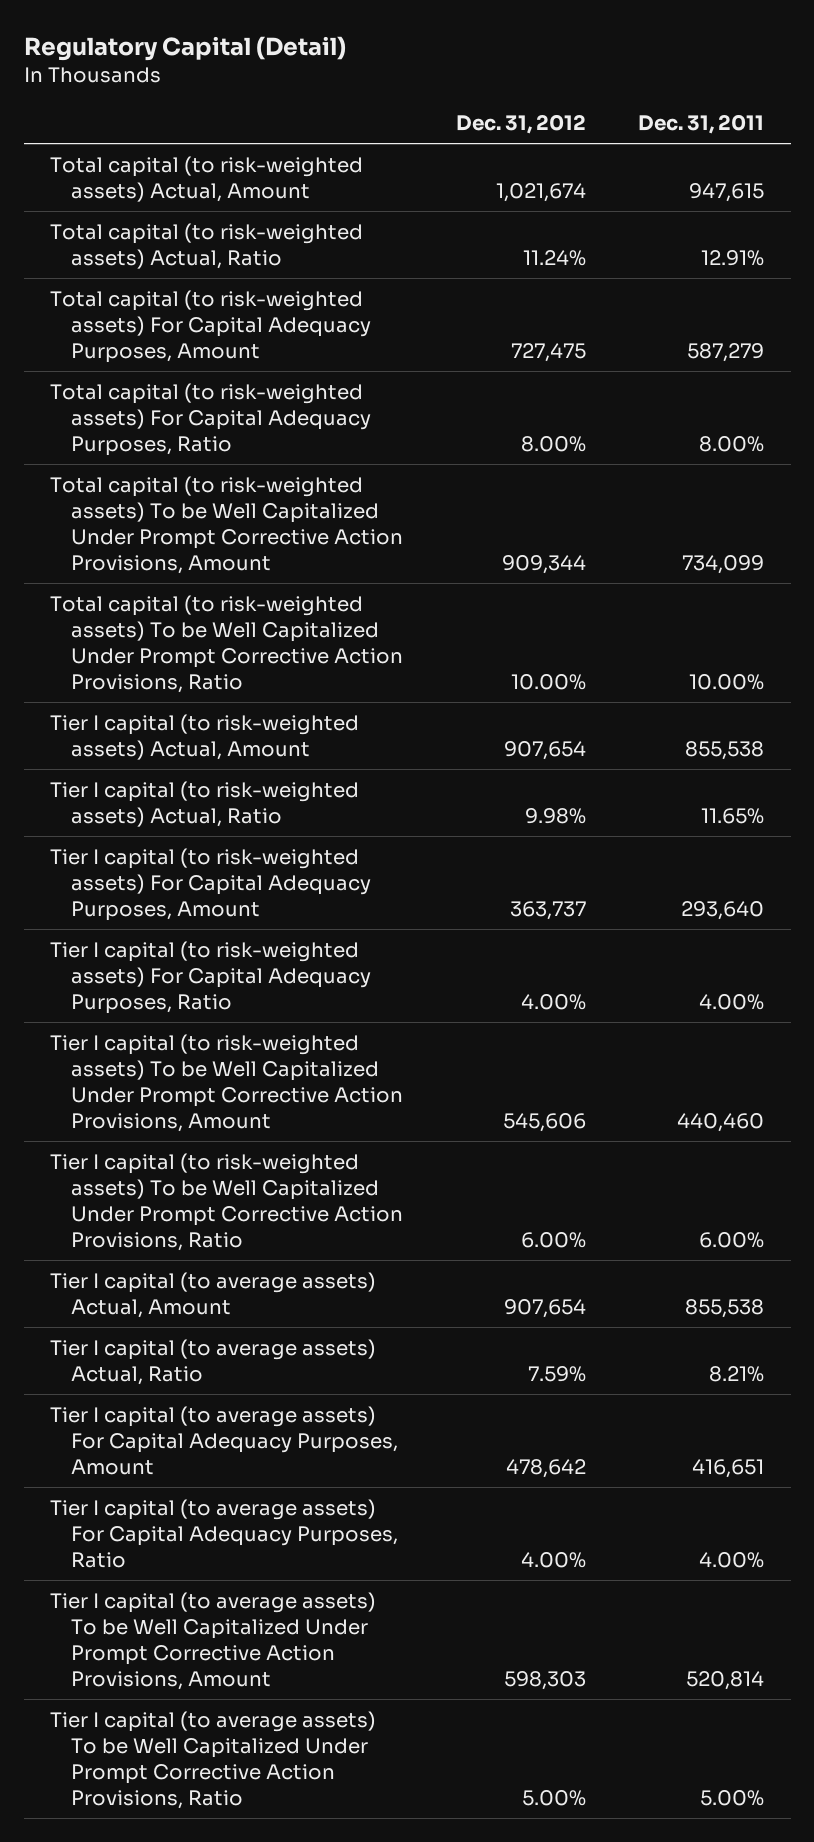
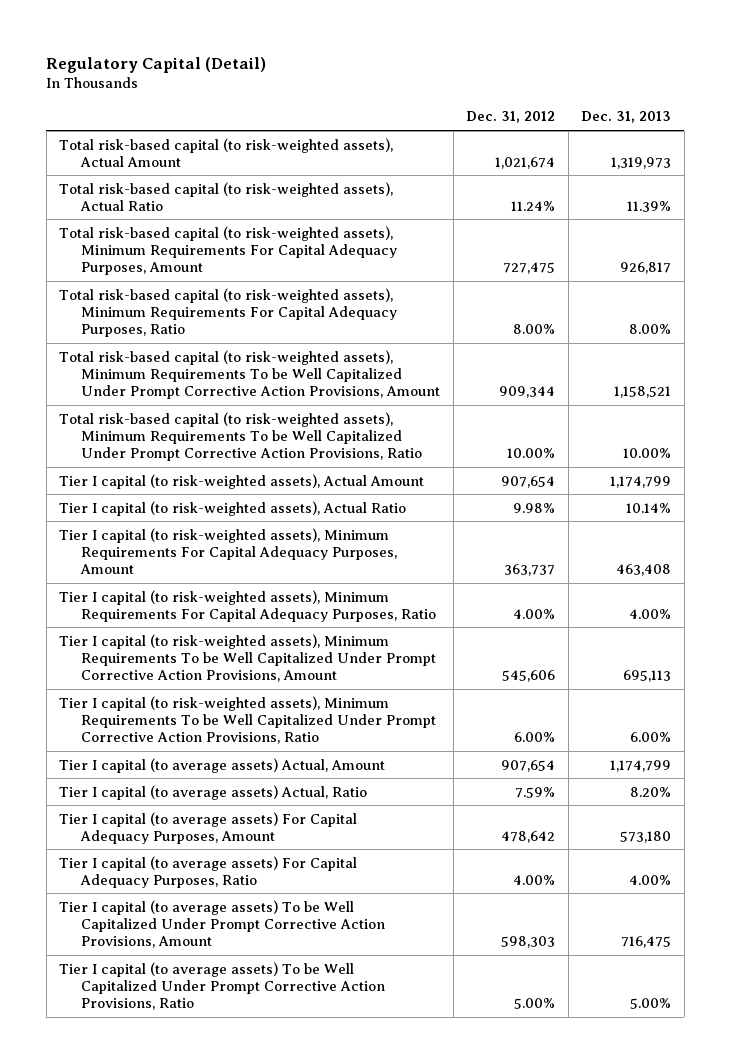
- | Dec. 31, 2012 | Dec. 31, 2011
+ | Dec. 31, 2012 | Dec. 31, 2013
- Total capital (to risk-weighted assets) Actual, Amount | 1,021,674 | 947,615
- Total capital (to risk-weighted assets) Actual, Ratio | 11.24% | 12.91%
- Total capital (to risk-weighted assets) For Capital Adequacy Purposes, Amount | 727,475 | 587,279
- Total capital (to risk-weighted assets) For Capital Adequacy Purposes, Ratio | 8.00% | 8.00%
- Total capital (to risk-weighted assets) To be Well Capitalized Under Prompt Corrective Action Provisions, Amount | 909,344 | 734,099
- Total capital (to risk-weighted assets) To be Well Capitalized Under Prompt Corrective Action Provisions, Ratio | 10.00% | 10.00%
- Tier I capital (to risk-weighted assets) Actual, Amount | 907,654 | 855,538
- Tier I capital (to risk-weighted assets) Actual, Ratio | 9.98% | 11.65%
- Tier I capital (to risk-weighted assets) For Capital Adequacy Purposes, Amount | 363,737 | 293,640
- Tier I capital (to risk-weighted assets) For Capital Adequacy Purposes, Ratio | 4.00% | 4.00%
- Tier I capital (to risk-weighted assets) To be Well Capitalized Under Prompt Corrective Action Provisions, Amount | 545,606 | 440,460
- Tier I capital (to risk-weighted assets) To be Well Capitalized Under Prompt Corrective Action Provisions, Ratio | 6.00% | 6.00%
+ Total risk-based capital (to risk-weighted assets), Actual Amount | 1,021,674 | 1,319,973
+ Total risk-based capital (to risk-weighted assets), Actual Ratio | 11.24% | 11.39%
+ Total risk-based capital (to risk-weighted assets), Minimum Requirements For Capital Adequacy Purposes, Amount | 727,475 | 926,817
+ Total risk-based capital (to risk-weighted assets), Minimum Requirements For Capital Adequacy Purposes, Ratio | 8.00% | 8.00%
+ Total risk-based capital (to risk-weighted assets), Minimum Requirements To be Well Capitalized Under Prompt Corrective Action Provisions, Amount | 909,344 | 1,158,521
+ Total risk-based capital (to risk-weighted assets), Minimum Requirements To be Well Capitalized Under Prompt Corrective Action Provisions, Ratio | 10.00% | 10.00%
+ Tier I capital (to risk-weighted assets), Actual Amount | 907,654 | 1,174,799
+ Tier I capital (to risk-weighted assets), Actual Ratio | 9.98% | 10.14%
+ Tier I capital (to risk-weighted assets), Minimum Requirements For Capital Adequacy Purposes, Amount | 363,737 | 463,408
+ Tier I capital (to risk-weighted assets), Minimum Requirements For Capital Adequacy Purposes, Ratio | 4.00% | 4.00%
+ Tier I capital (to risk-weighted assets), Minimum Requirements To be Well Capitalized Under Prompt Corrective Action Provisions, Amount | 545,606 | 695,113
+ Tier I capital (to risk-weighted assets), Minimum Requirements To be Well Capitalized Under Prompt Corrective Action Provisions, Ratio | 6.00% | 6.00%

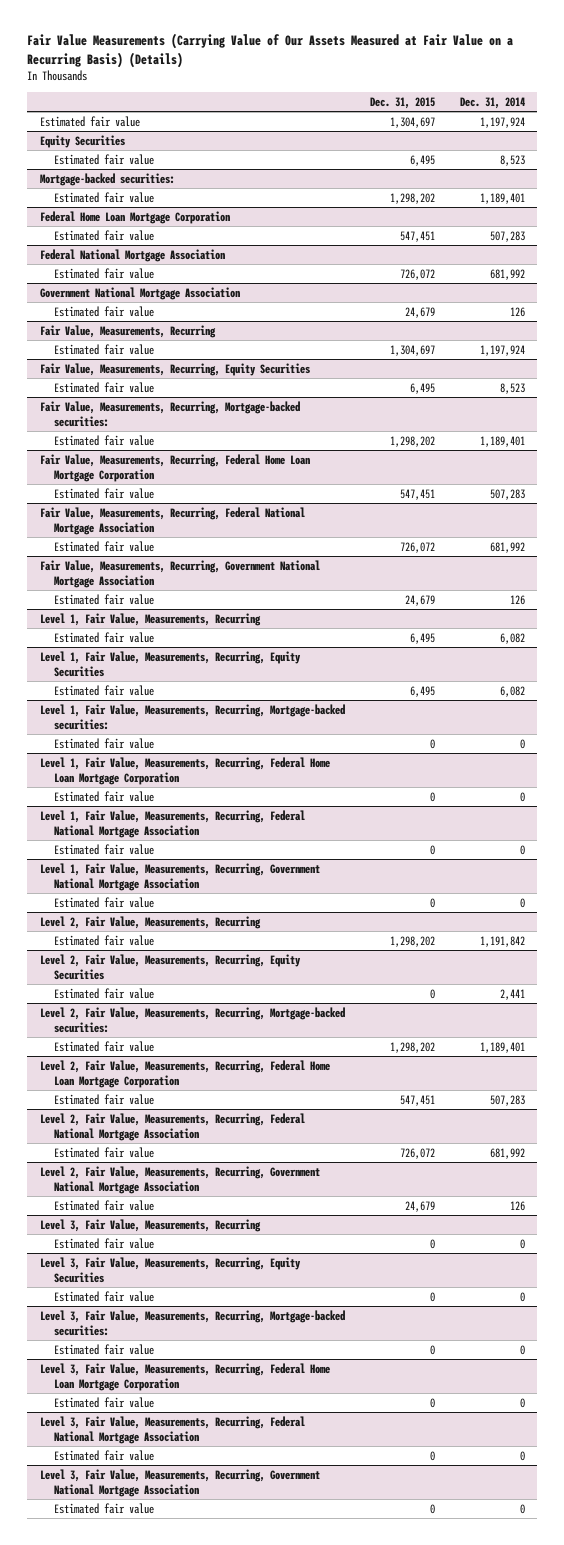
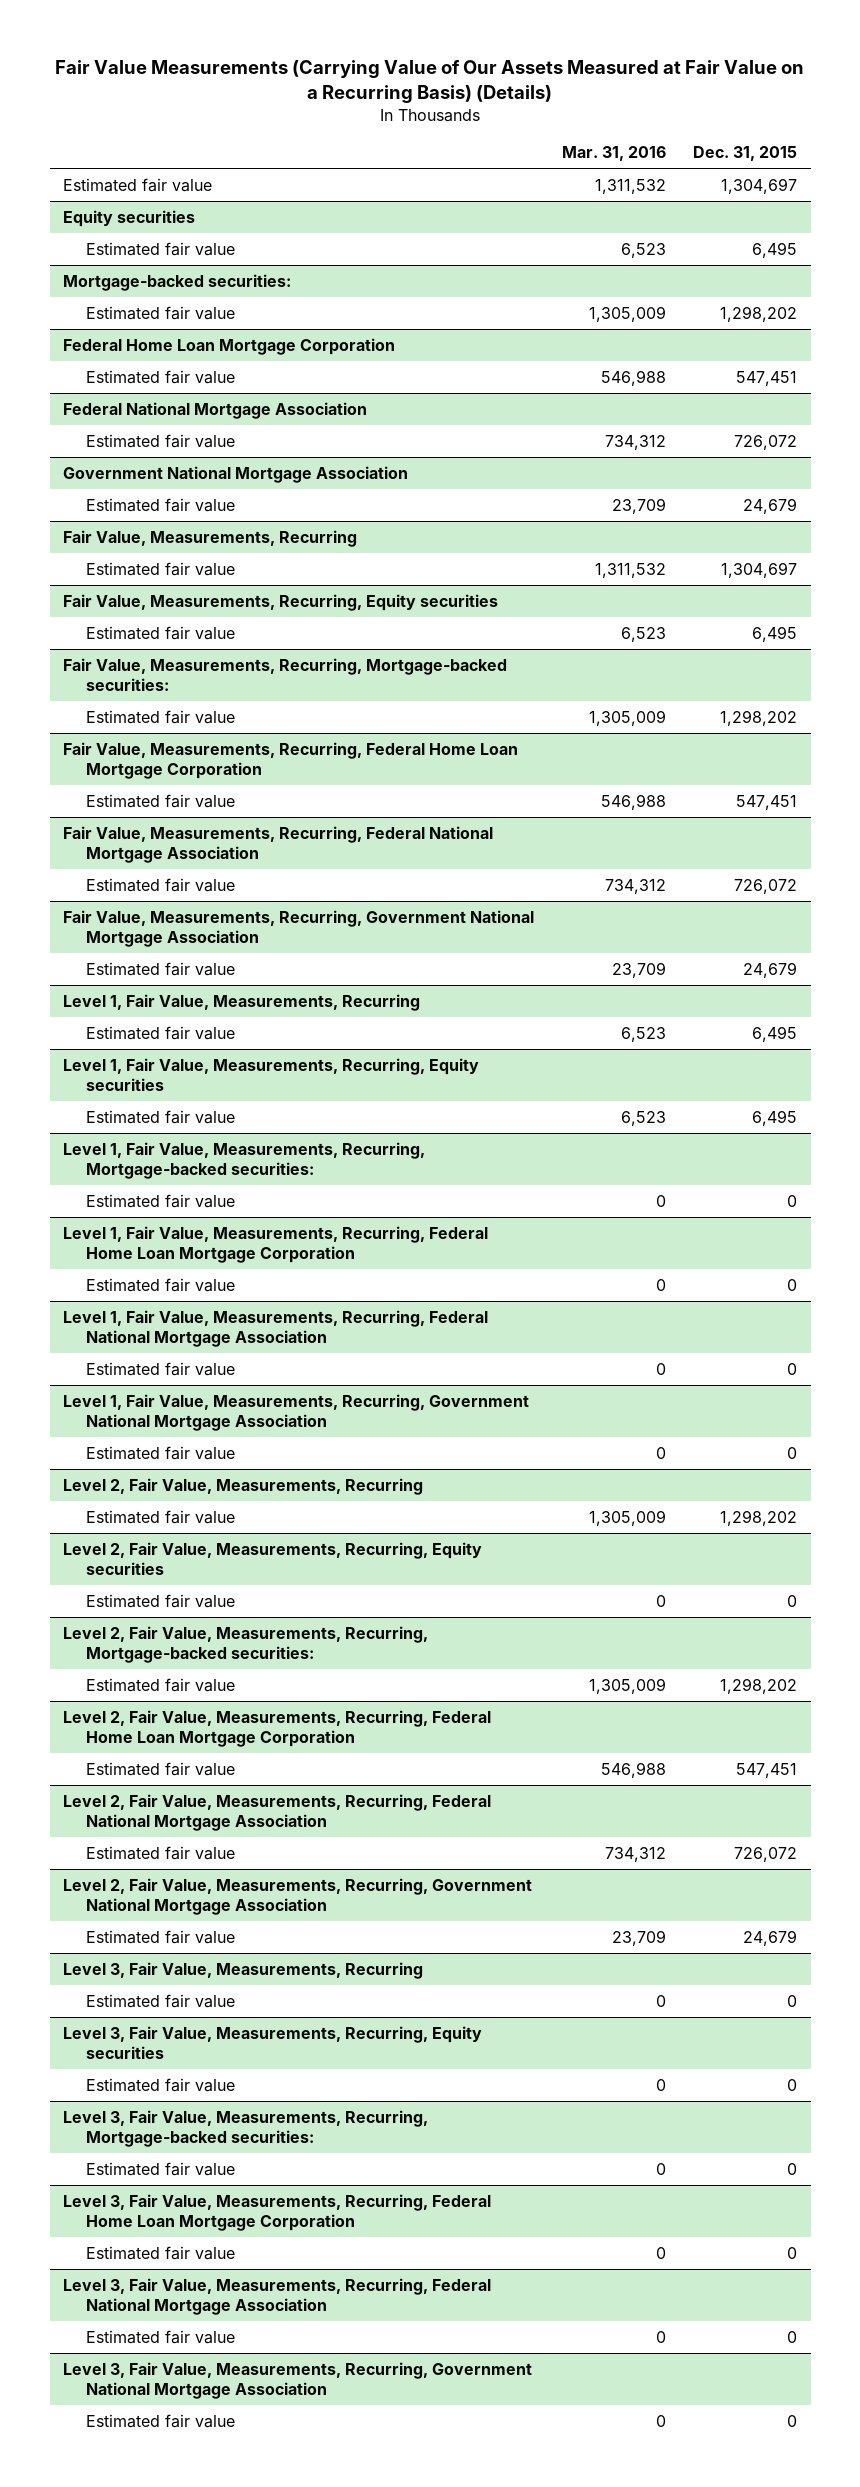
- | Dec. 31, 2015 | Dec. 31, 2014
+ | Mar. 31, 2016 | Dec. 31, 2015
- Equity Securities
+ Equity securities
- Fair Value, Measurements, Recurring, Equity Securities
+ Fair Value, Measurements, Recurring, Equity securities
- Level 1, Fair Value, Measurements, Recurring, Equity Securities
+ Level 1, Fair Value, Measurements, Recurring, Equity securities
- Level 2, Fair Value, Measurements, Recurring, Equity Securities
+ Level 2, Fair Value, Measurements, Recurring, Equity securities
- Level 3, Fair Value, Measurements, Recurring, Equity Securities
+ Level 3, Fair Value, Measurements, Recurring, Equity securities

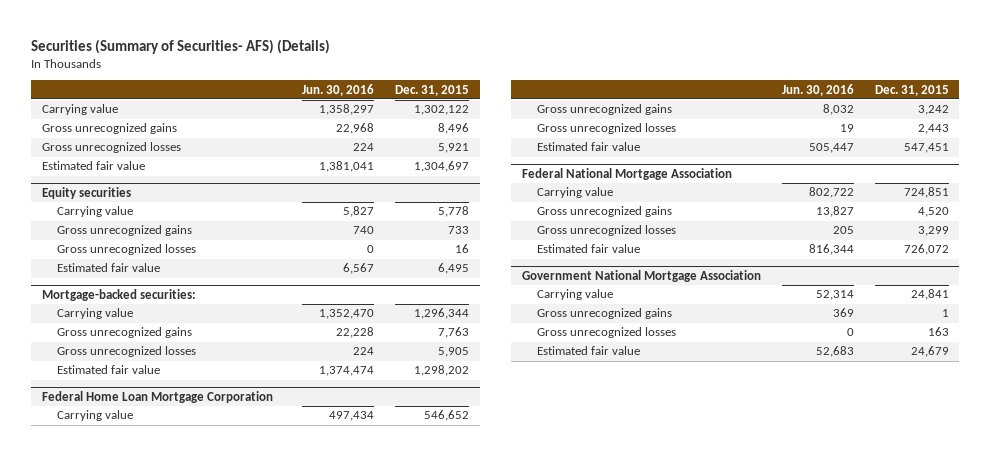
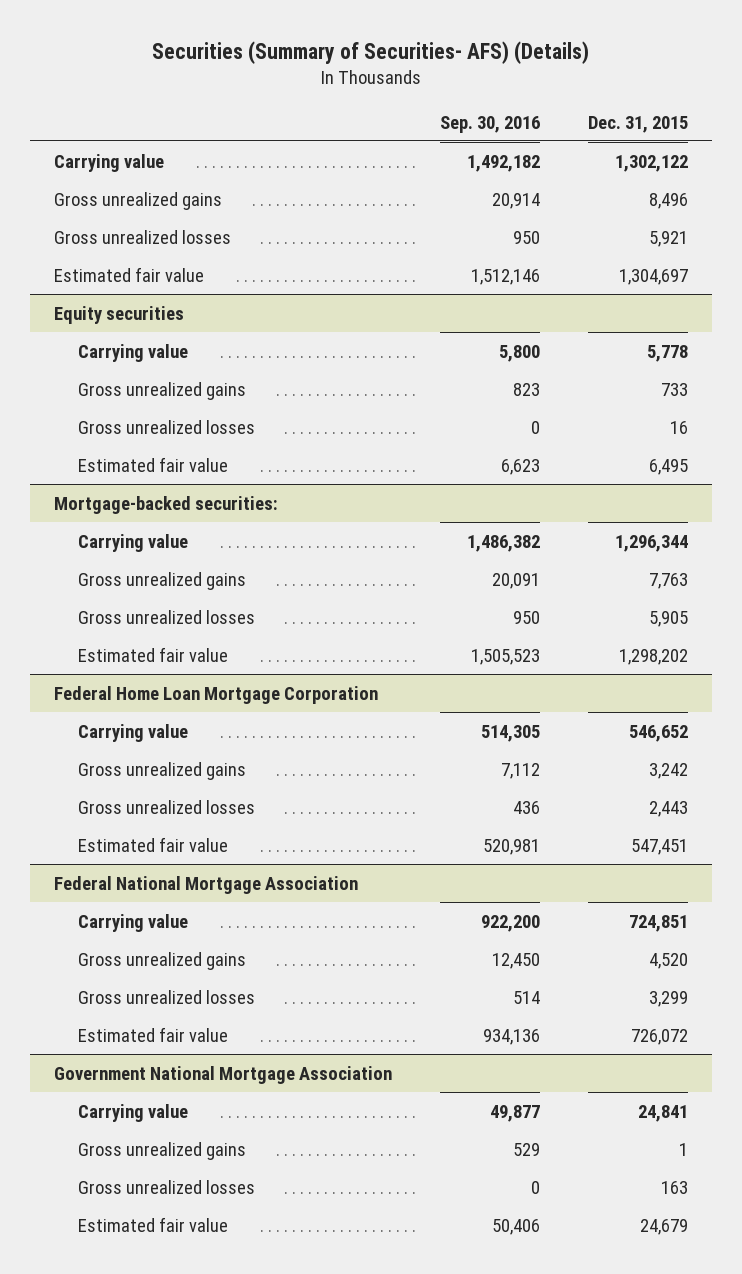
- | Jun. 30, 2016 | Dec. 31, 2015
+ | Sep. 30, 2016 | Dec. 31, 2015
- Gross unrecognized gains | 22,968 | 8,496
- Gross unrecognized losses | 224 | 5,921
+ Gross unrealized gains | 20,914 | 8,496
+ Gross unrealized losses | 950 | 5,921
@ Equity securities
- Gross unrecognized gains | 740 | 733
- Gross unrecognized losses | 0 | 16
+ Gross unrealized gains | 823 | 733
+ Gross unrealized losses | 0 | 16
@ Mortgage-backed securities:
- Gross unrecognized gains | 22,228 | 7,763
- Gross unrecognized losses | 224 | 5,905
+ Gross unrealized gains | 20,091 | 7,763
+ Gross unrealized losses | 950 | 5,905
@ Federal Home Loan Mortgage Corporation
- Gross unrecognized gains | 8,032 | 3,242
- Gross unrecognized losses | 19 | 2,443
+ Gross unrealized gains | 7,112 | 3,242
+ Gross unrealized losses | 436 | 2,443
@ Federal National Mortgage Association
- Gross unrecognized gains | 13,827 | 4,520
- Gross unrecognized losses | 205 | 3,299
+ Gross unrealized gains | 12,450 | 4,520
+ Gross unrealized losses | 514 | 3,299
@ Government National Mortgage Association
- Gross unrecognized gains | 369 | 1
- Gross unrecognized losses | 0 | 163
+ Gross unrealized gains | 529 | 1
+ Gross unrealized losses | 0 | 163

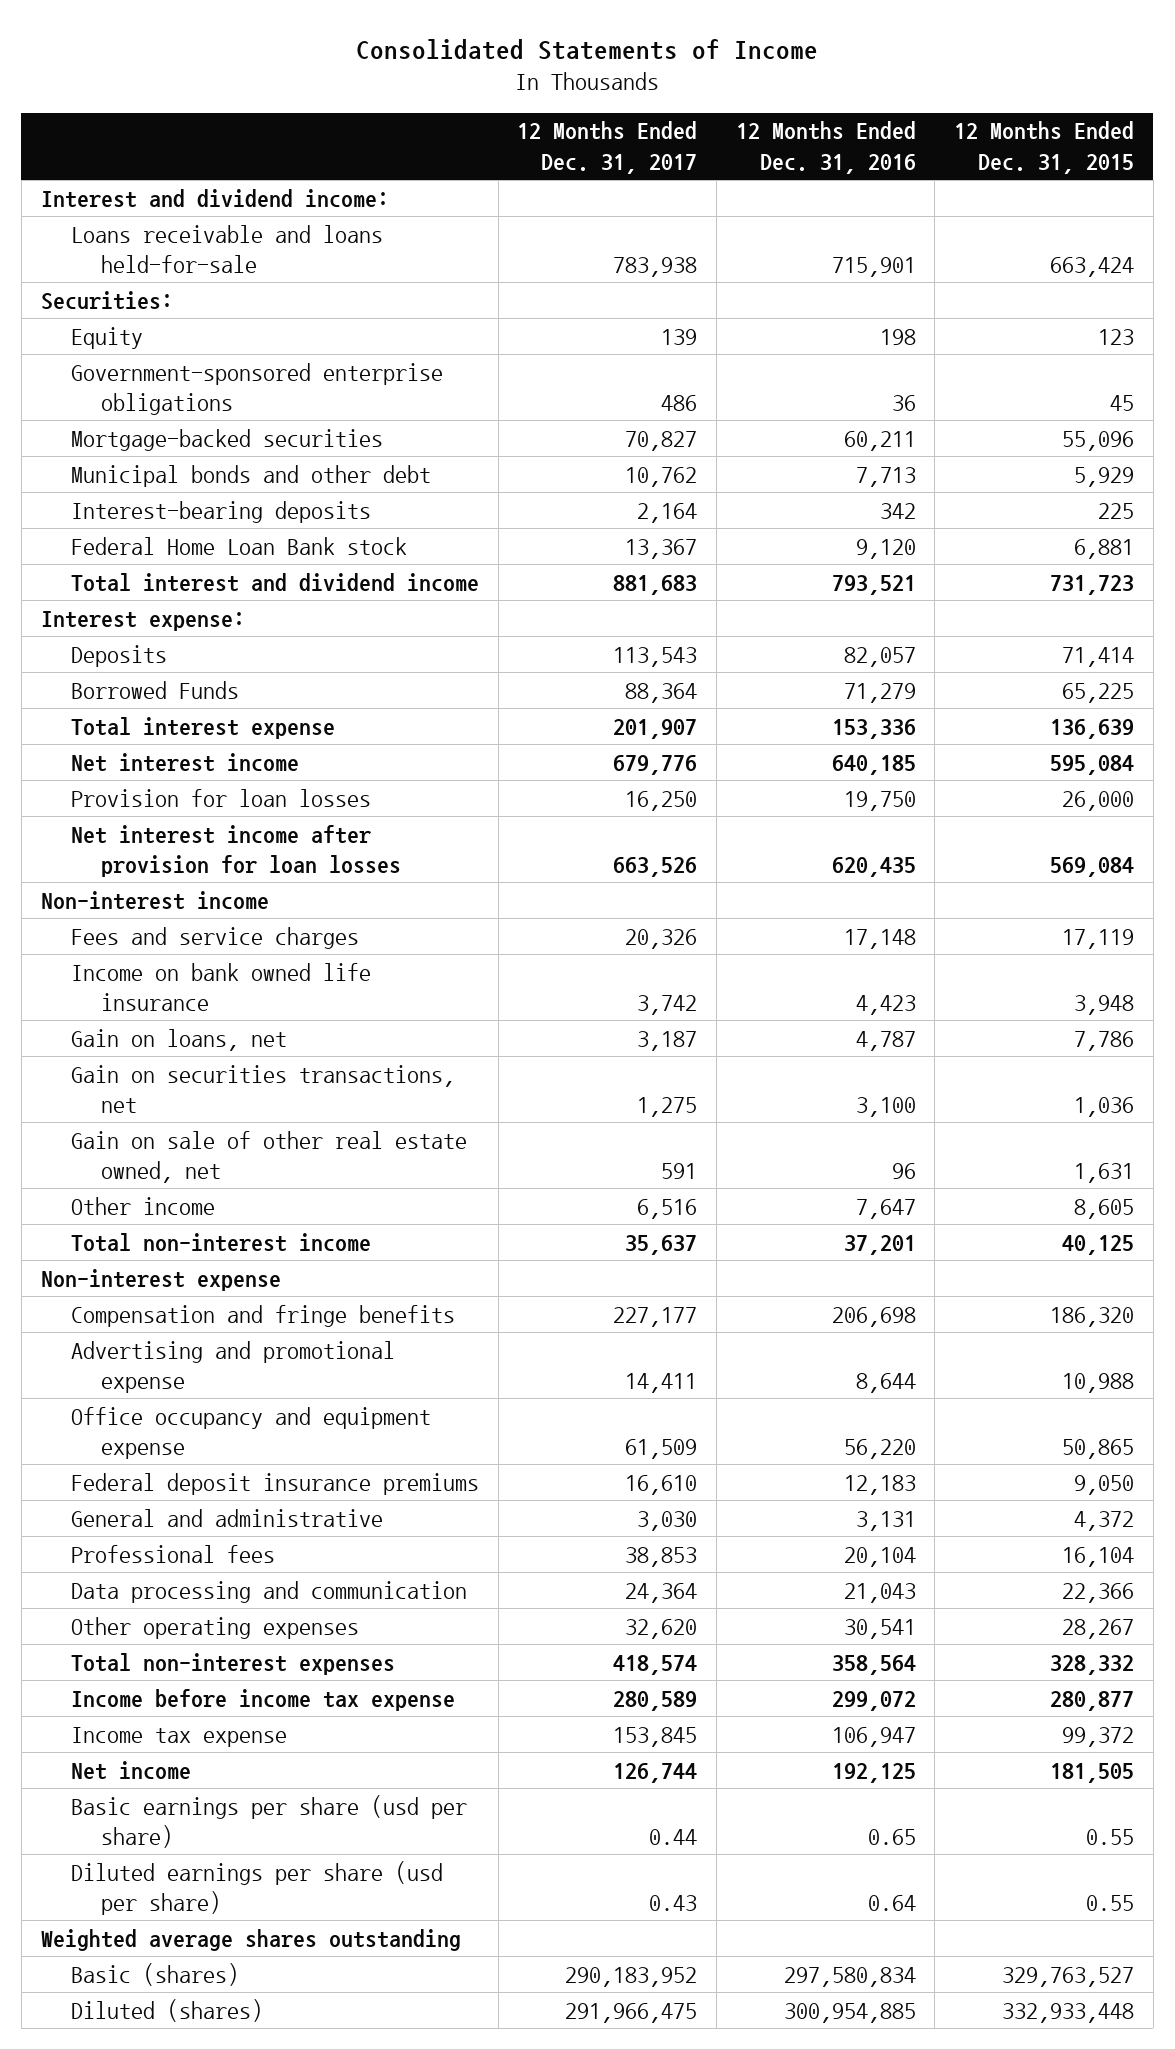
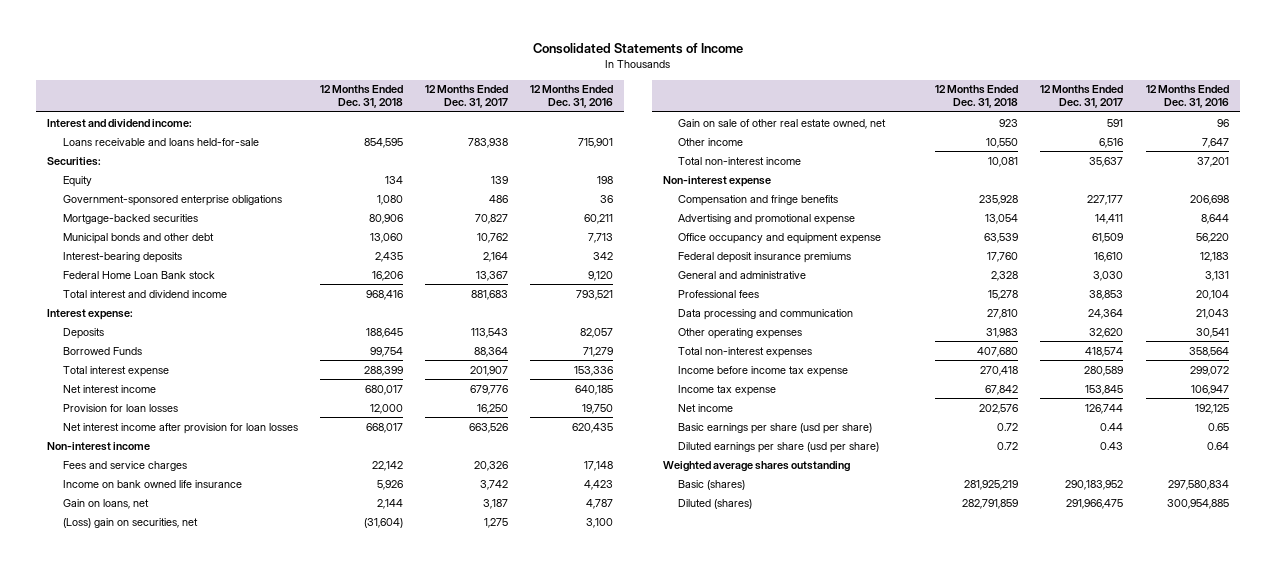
- | 12 Months Ended Dec. 31, 2017 | 12 Months Ended Dec. 31, 2016 | 12 Months Ended Dec. 31, 2015
+ | 12 Months Ended Dec. 31, 2018 | 12 Months Ended Dec. 31, 2017 | 12 Months Ended Dec. 31, 2016
- Gain on securities transactions, net | 1,275 | 3,100 | 1,036
+ (Loss) gain on securities, net | (31,604) | 1,275 | 3,100

